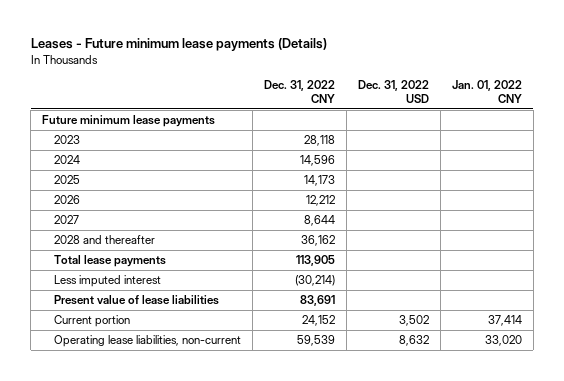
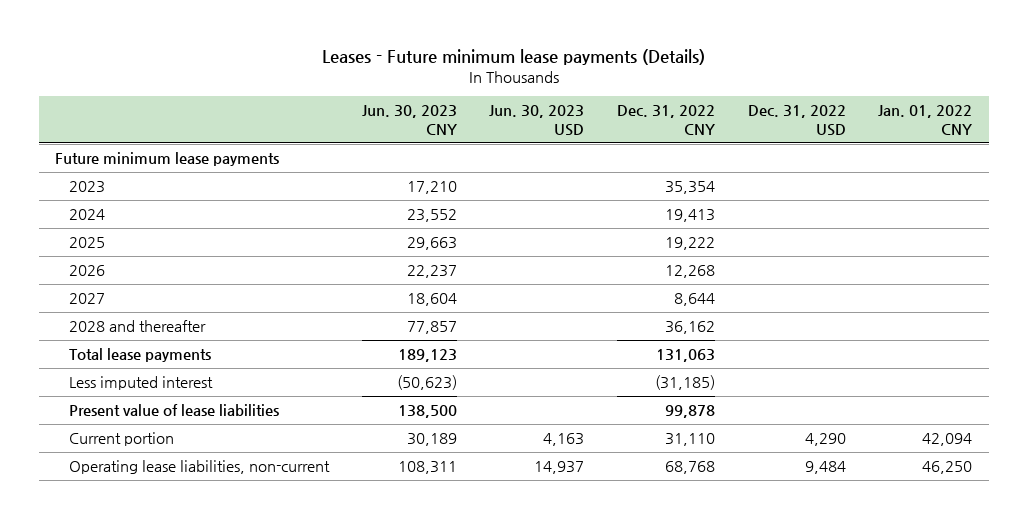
- | Dec. 31, 2022 CNY | Dec. 31, 2022 USD | Jan. 01, 2022 CNY
+ | Jun. 30, 2023 CNY | Jun. 30, 2023 USD | Dec. 31, 2022 CNY | Dec. 31, 2022 USD | Jan. 01, 2022 CNY
- 2023 | 28,118 | |
- 2024 | 14,596 | |
- 2025 | 14,173 | |
- 2026 | 12,212 | |
+ 2023 | 17,210 | | 35,354 | |
+ 2024 | 23,552 | | 19,413 | |
+ 2025 | 29,663 | | 19,222 | |
+ 2026 | 22,237 | | 12,268 | |
- Total lease payments | 113,905 | |
- Less imputed interest | (30,214) | |
- Present value of lease liabilities | 83,691 | |
- Current portion | 24,152 | 3,502 | 37,414
- Operating lease liabilities, non-current | 59,539 | 8,632 | 33,020
+ Total lease payments | 189,123 | | 131,063 | |
+ Less imputed interest | (50,623) | | (31,185) | |
+ Present value of lease liabilities | 138,500 | | 99,878 | |
+ Current portion | 30,189 | 4,163 | 31,110 | 4,290 | 42,094
+ Operating lease liabilities, non-current | 108,311 | 14,937 | 68,768 | 9,484 | 46,250

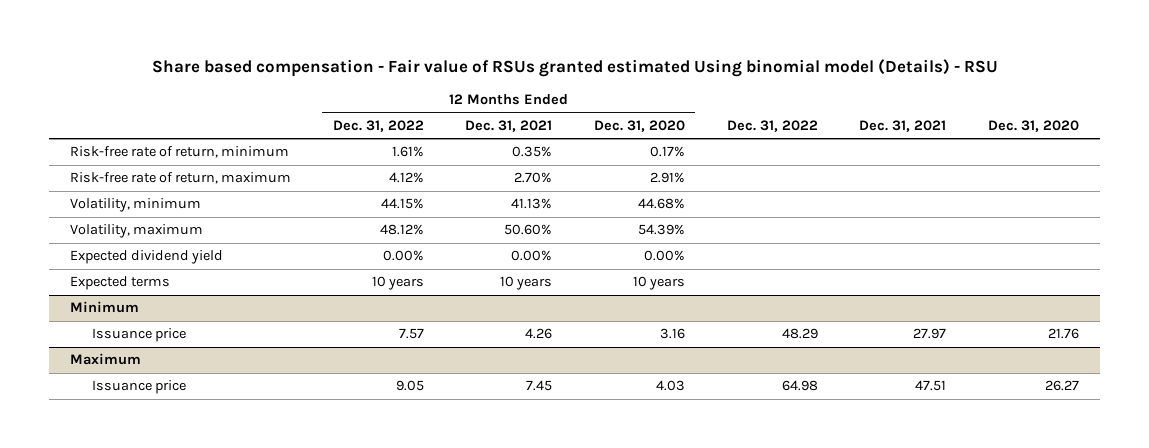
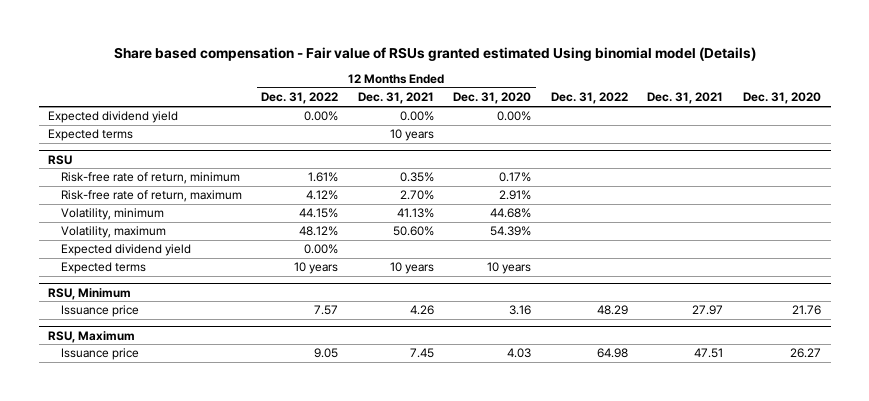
- Share based compensation - Fair value of RSUs granted estimated Using binomial model (Details) - RSU
+ Share based compensation - Fair value of RSUs granted estimated Using binomial model (Details)
moved up: Expected dividend yield | 0.00% | 0.00% | 0.00% | | |
+ Expected terms | | 10 years | | | |
+ RSU
+ Expected dividend yield | 0.00% | | | | |
- Minimum
+ RSU, Minimum
- Maximum
+ RSU, Maximum

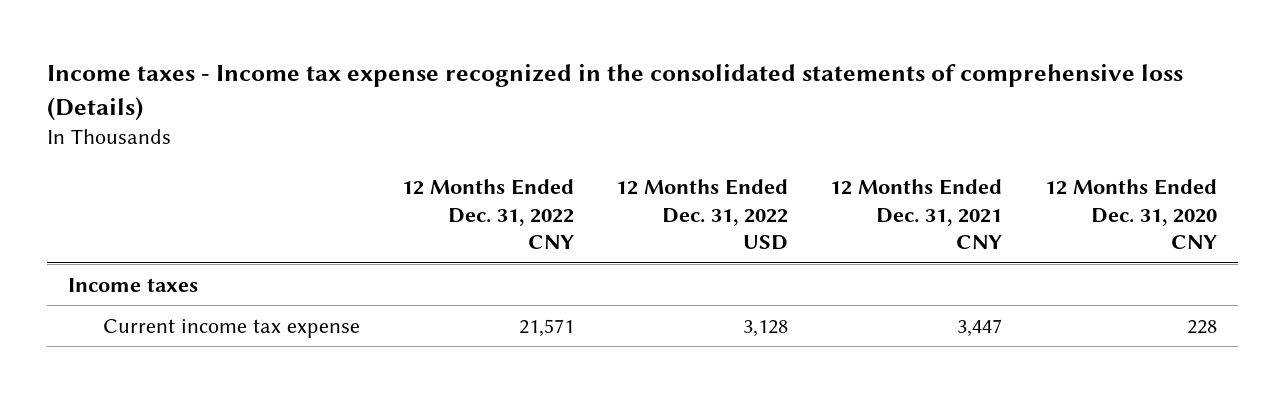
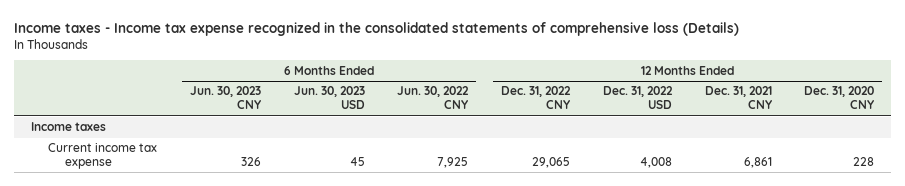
- | 12 Months Ended Dec. 31, 2022 CNY | 12 Months Ended Dec. 31, 2022 USD | 12 Months Ended Dec. 31, 2021 CNY | 12 Months Ended Dec. 31, 2020 CNY
+ | 6 Months Ended Jun. 30, 2023 CNY | 6 Months Ended Jun. 30, 2023 USD | 6 Months Ended Jun. 30, 2022 CNY | 12 Months Ended Dec. 31, 2022 CNY | 12 Months Ended Dec. 31, 2022 USD | 12 Months Ended Dec. 31, 2021 CNY | 12 Months Ended Dec. 31, 2020 CNY
- Current income tax expense | 21,571 | 3,128 | 3,447 | 228
+ Current income tax expense | 326 | 45 | 7,925 | 29,065 | 4,008 | 6,861 | 228

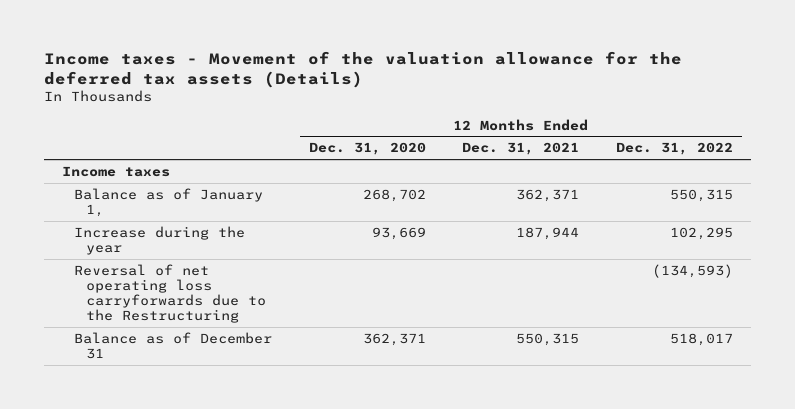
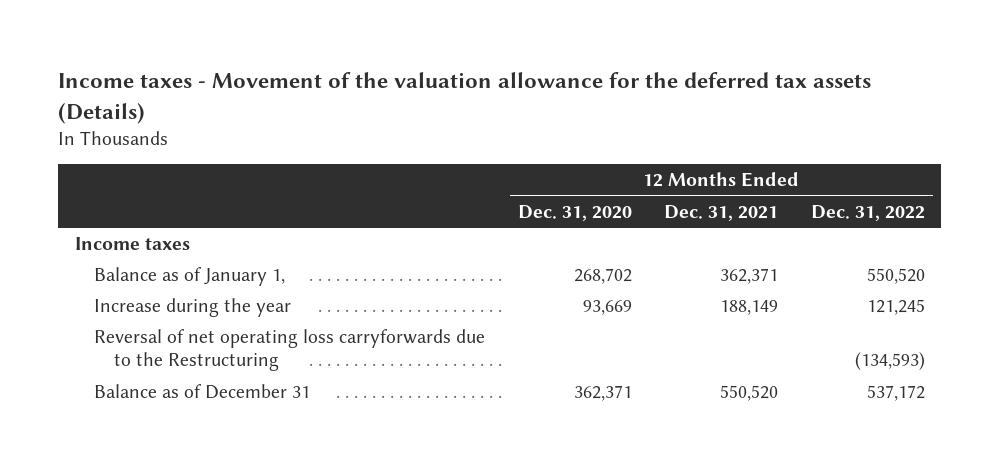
- Balance as of January 1, | 268,702 | 362,371 | 550,315
- Increase during the year | 93,669 | 187,944 | 102,295
+ Balance as of January 1, | 268,702 | 362,371 | 550,520
+ Increase during the year | 93,669 | 188,149 | 121,245
- Balance as of December 31 | 362,371 | 550,315 | 518,017
+ Balance as of December 31 | 362,371 | 550,520 | 537,172

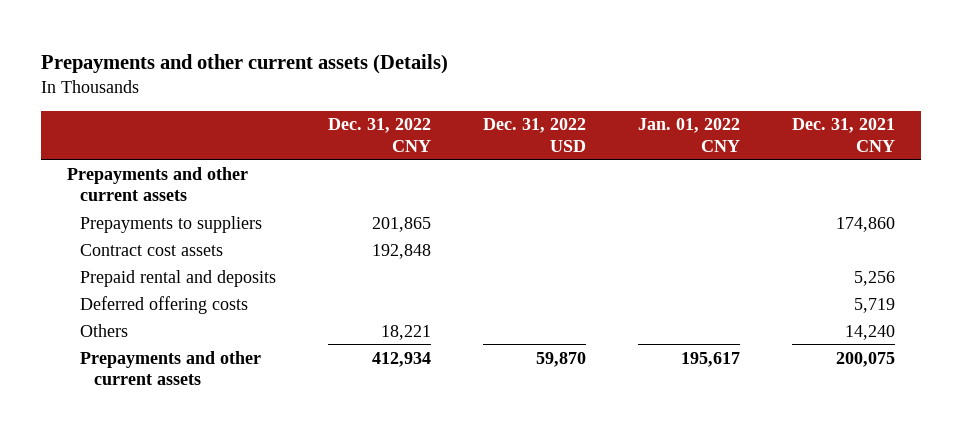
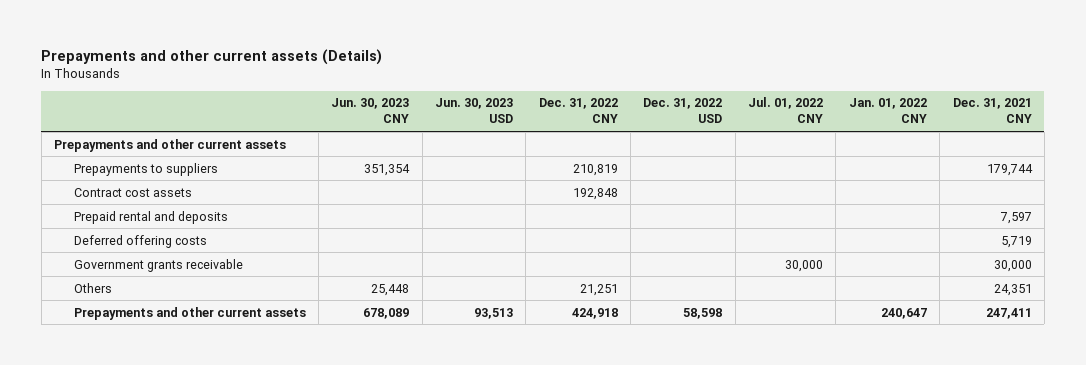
- | Dec. 31, 2022 CNY | Dec. 31, 2022 USD | Jan. 01, 2022 CNY | Dec. 31, 2021 CNY
+ | Jun. 30, 2023 CNY | Jun. 30, 2023 USD | Dec. 31, 2022 CNY | Dec. 31, 2022 USD | Jul. 01, 2022 CNY | Jan. 01, 2022 CNY | Dec. 31, 2021 CNY
- Prepayments to suppliers | 201,865 | | | 174,860
+ Prepayments to suppliers | 351,354 | | 210,819 | | | | 179,744
- Prepaid rental and deposits | | | | 5,256
+ Prepaid rental and deposits | | | | | | | 7,597
- Others | 18,221 | | | 14,240
- Prepayments and other current assets | 412,934 | 59,870 | 195,617 | 200,075
+ Government grants receivable | | | | | 30,000 | | 30,000
+ Others | 25,448 | | 21,251 | | | | 24,351
+ Prepayments and other current assets | 678,089 | 93,513 | 424,918 | 58,598 | | 240,647 | 247,411

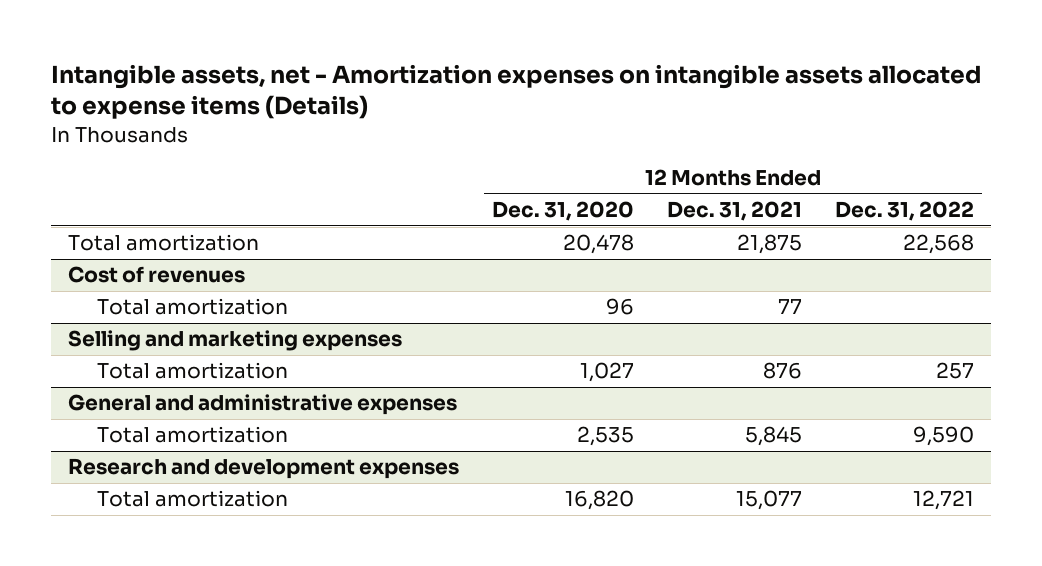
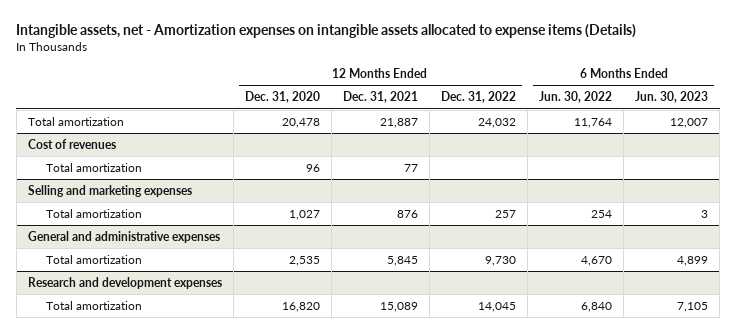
- | 12 Months Ended Dec. 31, 2020 | 12 Months Ended Dec. 31, 2021 | 12 Months Ended Dec. 31, 2022
+ | 12 Months Ended Dec. 31, 2020 | 12 Months Ended Dec. 31, 2021 | 12 Months Ended Dec. 31, 2022 | 6 Months Ended Jun. 30, 2022 | 6 Months Ended Jun. 30, 2023
- Total amortization | 20,478 | 21,875 | 22,568
+ Total amortization | 20,478 | 21,887 | 24,032 | 11,764 | 12,007
@ General and administrative expenses
- Total amortization | 2,535 | 5,845 | 9,590
+ Total amortization | 2,535 | 5,845 | 9,730 | 4,670 | 4,899
@ Research and development expenses
- Total amortization | 16,820 | 15,077 | 12,721
+ Total amortization | 16,820 | 15,089 | 14,045 | 6,840 | 7,105

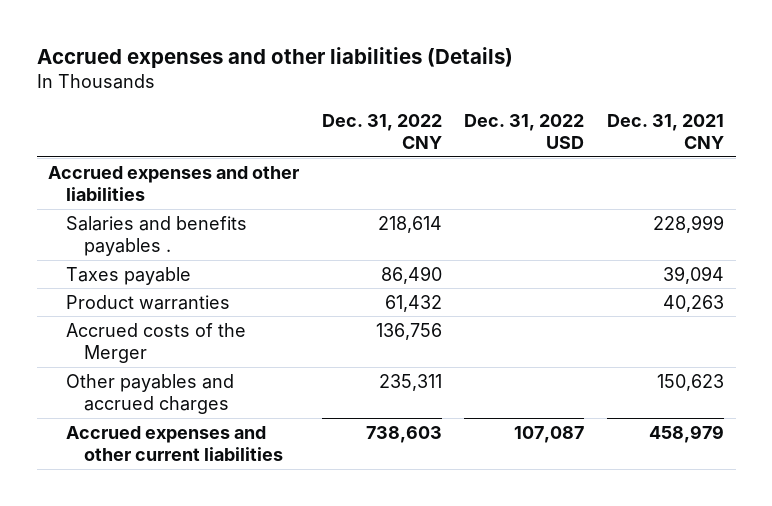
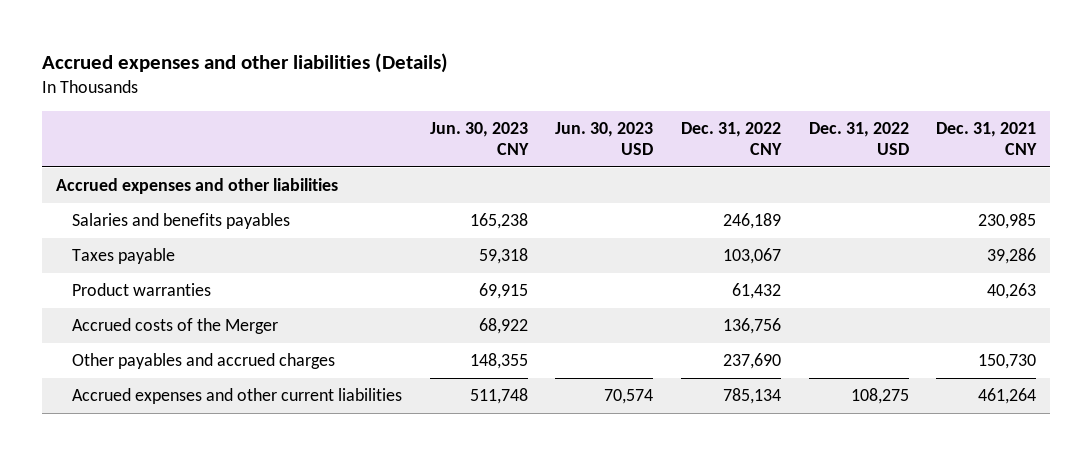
- | Dec. 31, 2022 CNY | Dec. 31, 2022 USD | Dec. 31, 2021 CNY
+ | Jun. 30, 2023 CNY | Jun. 30, 2023 USD | Dec. 31, 2022 CNY | Dec. 31, 2022 USD | Dec. 31, 2021 CNY
- Salaries and benefits payables . | 218,614 | | 228,999
- Taxes payable | 86,490 | | 39,094
+ Salaries and benefits payables | 165,238 | | 246,189 | | 230,985
+ Taxes payable | 59,318 | | 103,067 | | 39,286
- Other payables and accrued charges | 235,311 | | 150,623
- Accrued expenses and other current liabilities | 738,603 | 107,087 | 458,979
+ Other payables and accrued charges | 148,355 | | 237,690 | | 150,730
+ Accrued expenses and other current liabilities | 511,748 | 70,574 | 785,134 | 108,275 | 461,264

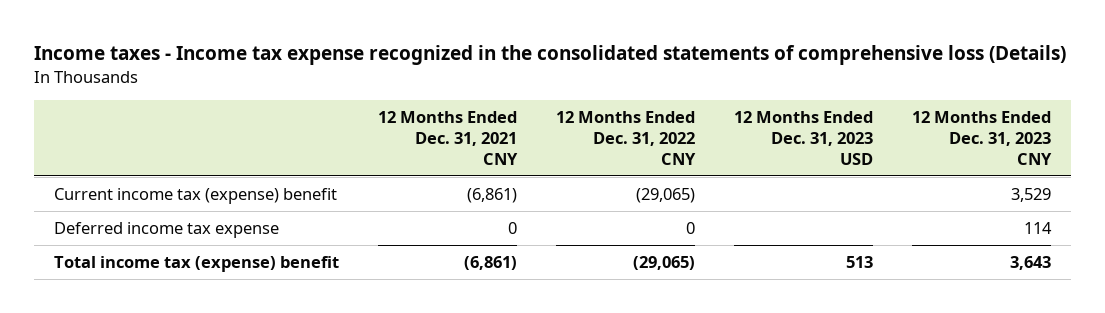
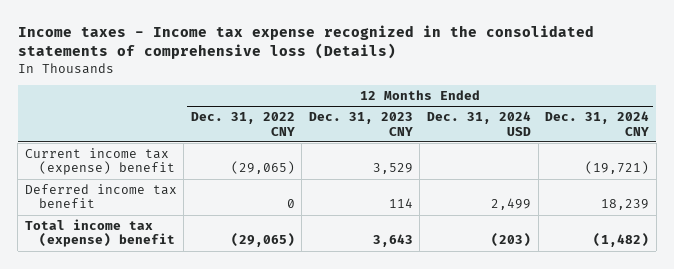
- | 12 Months Ended Dec. 31, 2021 CNY | 12 Months Ended Dec. 31, 2022 CNY | 12 Months Ended Dec. 31, 2023 USD | 12 Months Ended Dec. 31, 2023 CNY
+ | 12 Months Ended Dec. 31, 2022 CNY | 12 Months Ended Dec. 31, 2023 CNY | 12 Months Ended Dec. 31, 2024 USD | 12 Months Ended Dec. 31, 2024 CNY
- Deferred income tax expense | 0 | 0 | | 114
+ Deferred income tax benefit | 0 | 114 | 2,499 | 18,239

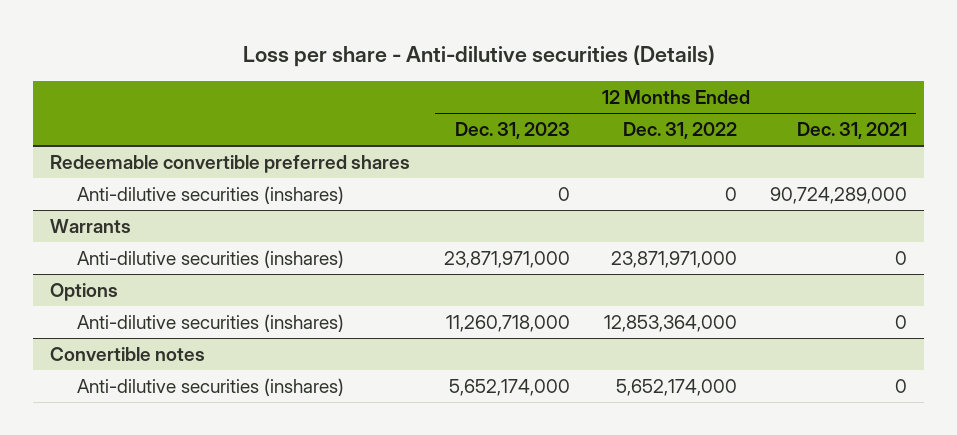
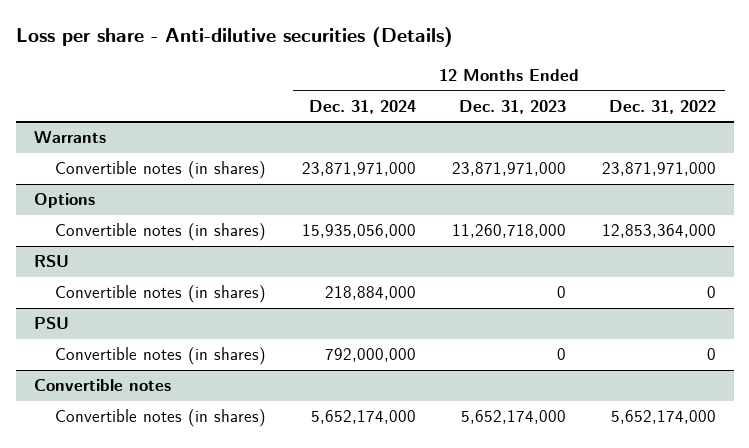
- | 12 Months Ended Dec. 31, 2023 | 12 Months Ended Dec. 31, 2022 | 12 Months Ended Dec. 31, 2021
+ | 12 Months Ended Dec. 31, 2024 | 12 Months Ended Dec. 31, 2023 | 12 Months Ended Dec. 31, 2022
- Redeemable convertible preferred shares
- Anti-dilutive securities (inshares) | 0 | 0 | 90,724,289,000
@ Warrants
- Anti-dilutive securities (inshares) | 23,871,971,000 | 23,871,971,000 | 0
+ Convertible notes (in shares) | 23,871,971,000 | 23,871,971,000 | 23,871,971,000
@ Options
- Anti-dilutive securities (inshares) | 11,260,718,000 | 12,853,364,000 | 0
+ Convertible notes (in shares) | 15,935,056,000 | 11,260,718,000 | 12,853,364,000
+ RSU
+ Convertible notes (in shares) | 218,884,000 | 0 | 0
+ PSU
+ Convertible notes (in shares) | 792,000,000 | 0 | 0
@ Convertible notes
- Anti-dilutive securities (inshares) | 5,652,174,000 | 5,652,174,000 | 0
+ Convertible notes (in shares) | 5,652,174,000 | 5,652,174,000 | 5,652,174,000

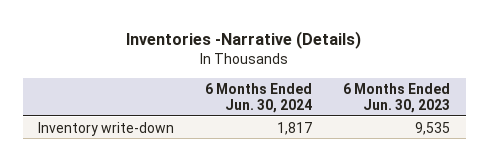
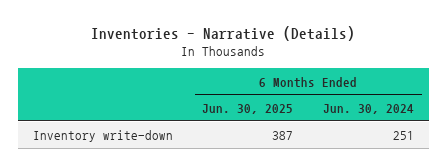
- Inventories -Narrative (Details)
+ Inventories - Narrative (Details)
- | 6 Months Ended Jun. 30, 2024 | 6 Months Ended Jun. 30, 2023
+ | 6 Months Ended Jun. 30, 2025 | 6 Months Ended Jun. 30, 2024
- Inventory write-down | 1,817 | 9,535
+ Inventory write-down | 387 | 251

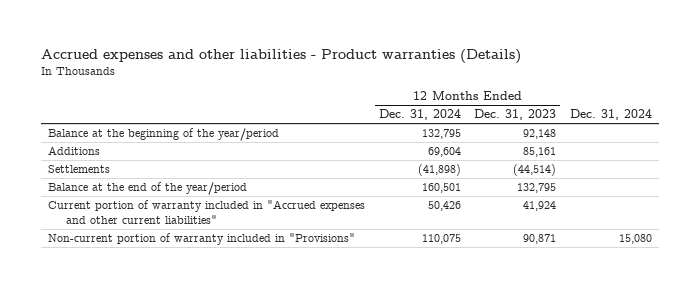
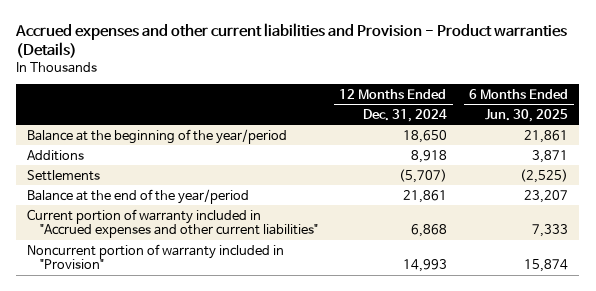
- Accrued expenses and other liabilities - Product warranties (Details)
+ Accrued expenses and other current liabilities and Provision - Product warranties (Details)
- | 12 Months Ended Dec. 31, 2024 | 12 Months Ended Dec. 31, 2023 | Dec. 31, 2024
+ | 12 Months Ended Dec. 31, 2024 | 6 Months Ended Jun. 30, 2025
- Balance at the beginning of the year/period | 132,795 | 92,148 |
- Additions | 69,604 | 85,161 |
- Settlements | (41,898) | (44,514) |
- Balance at the end of the year/period | 160,501 | 132,795 |
- Current portion of warranty included in "Accrued expenses and other current liabilities" | 50,426 | 41,924 |
- Non-current portion of warranty included in "Provisions" | 110,075 | 90,871 | 15,080
+ Balance at the beginning of the year/period | 18,650 | 21,861
+ Additions | 8,918 | 3,871
+ Settlements | (5,707) | (2,525)
+ Balance at the end of the year/period | 21,861 | 23,207
+ Current portion of warranty included in "Accrued expenses and other current liabilities" | 6,868 | 7,333
+ Noncurrent portion of warranty included in "Provision" | 14,993 | 15,874

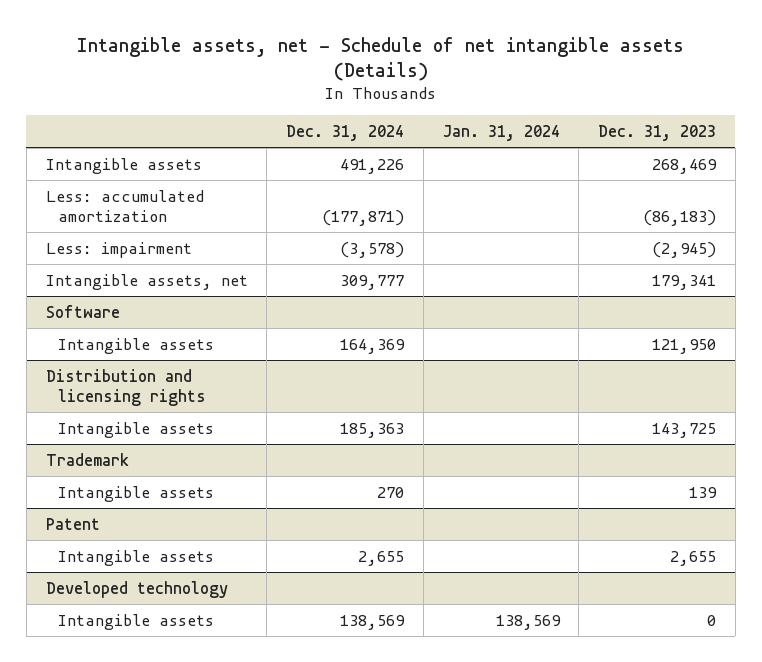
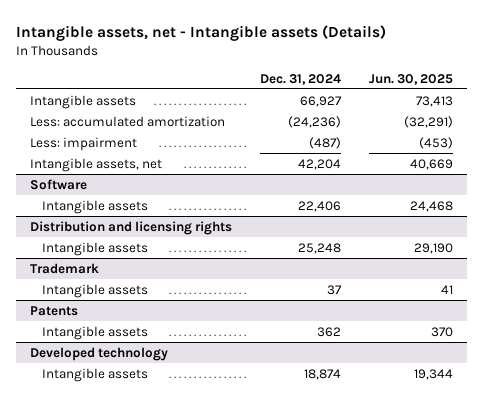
- Intangible assets, net - Schedule of net intangible assets (Details)
+ Intangible assets, net - Intangible assets (Details)
- | Dec. 31, 2024 | Jan. 31, 2024 | Dec. 31, 2023
+ | Dec. 31, 2024 | Jun. 30, 2025
- Intangible assets | 491,226 | | 268,469
- Less: accumulated amortization | (177,871) | | (86,183)
- Less: impairment | (3,578) | | (2,945)
- Intangible assets, net | 309,777 | | 179,341
+ Intangible assets | 66,927 | 73,413
+ Less: accumulated amortization | (24,236) | (32,291)
+ Less: impairment | (487) | (453)
+ Intangible assets, net | 42,204 | 40,669
@ Software
- Intangible assets | 164,369 | | 121,950
+ Intangible assets | 22,406 | 24,468
@ Distribution and licensing rights
- Intangible assets | 185,363 | | 143,725
+ Intangible assets | 25,248 | 29,190
@ Trademark
- Intangible assets | 270 | | 139
- Patent
- Intangible assets | 2,655 | | 2,655
@ Trademark
+ Intangible assets | 37 | 41
+ Patents
+ Intangible assets | 362 | 370
@ Developed technology
- Intangible assets | 138,569 | 138,569 | 0
+ Intangible assets | 18,874 | 19,344

